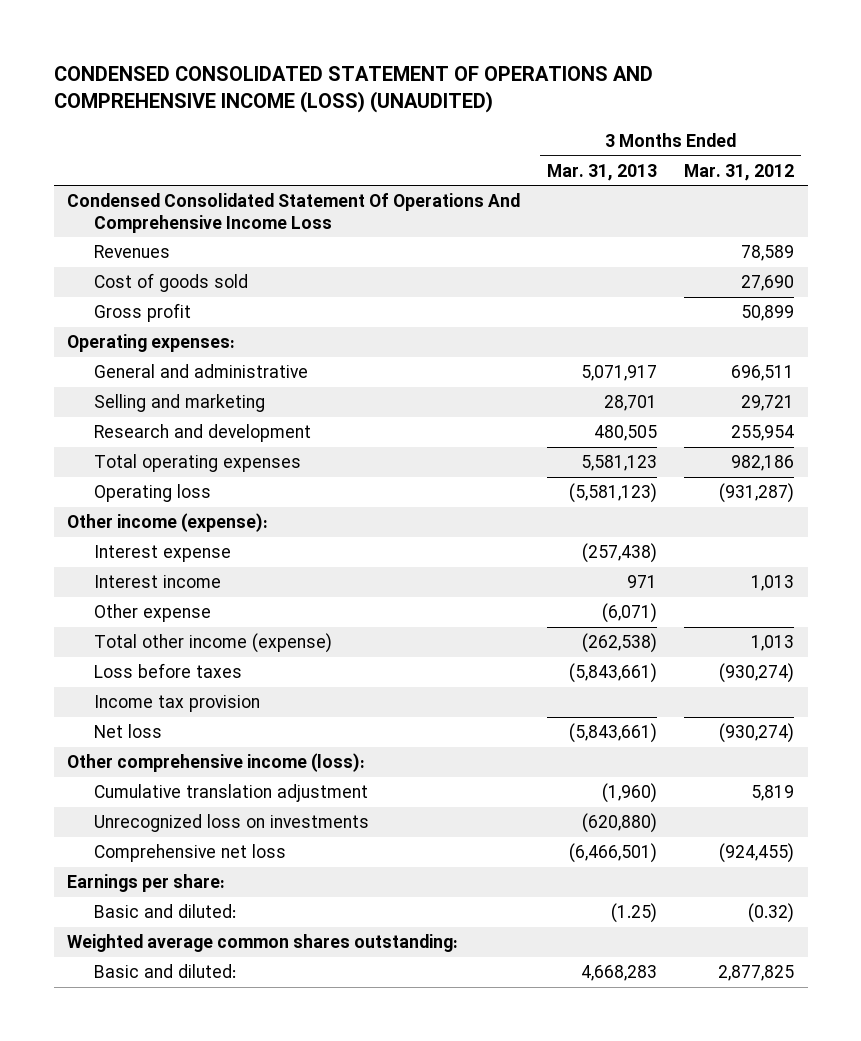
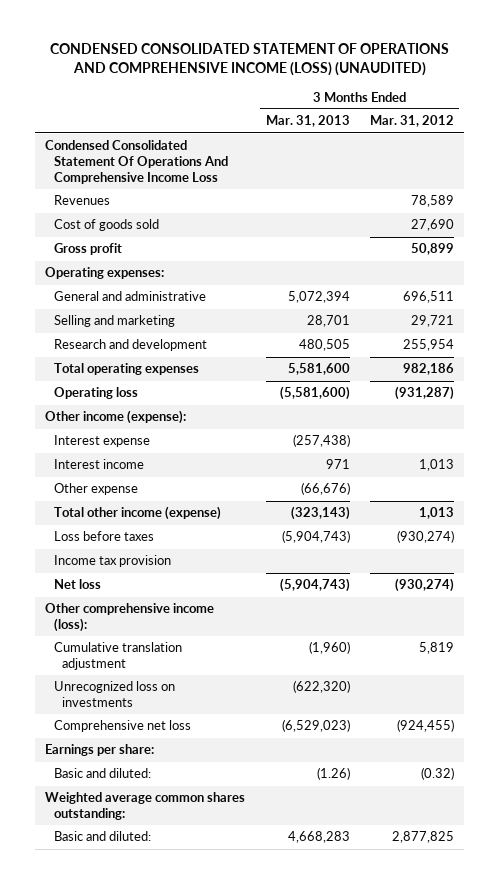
- General and administrative | 5,071,917 | 696,511
+ General and administrative | 5,072,394 | 696,511
- Total operating expenses | 5,581,123 | 982,186
- Operating loss | (5,581,123) | (931,287)
+ Total operating expenses | 5,581,600 | 982,186
+ Operating loss | (5,581,600) | (931,287)
- Other expense | (6,071) |
- Total other income (expense) | (262,538) | 1,013
- Loss before taxes | (5,843,661) | (930,274)
+ Other expense | (66,676) |
+ Total other income (expense) | (323,143) | 1,013
+ Loss before taxes | (5,904,743) | (930,274)
- Net loss | (5,843,661) | (930,274)
+ Net loss | (5,904,743) | (930,274)
- Unrecognized loss on investments | (620,880) |
- Comprehensive net loss | (6,466,501) | (924,455)
+ Unrecognized loss on investments | (622,320) |
+ Comprehensive net loss | (6,529,023) | (924,455)
- Basic and diluted: | (1.25) | (0.32)
+ Basic and diluted: | (1.26) | (0.32)

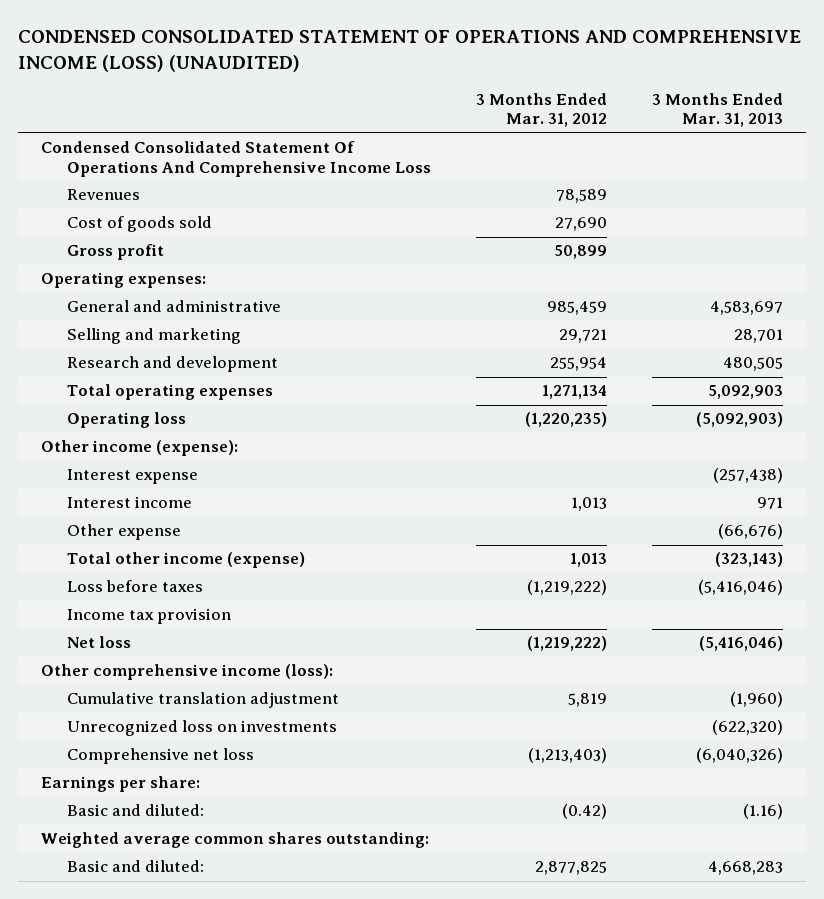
- | 3 Months Ended Mar. 31, 2013 | 3 Months Ended Mar. 31, 2012
+ | 3 Months Ended Mar. 31, 2012 | 3 Months Ended Mar. 31, 2013
- General and administrative | 5,072,394 | 696,511
+ General and administrative | 985,459 | 4,583,697
- Total operating expenses | 5,581,600 | 982,186
- Operating loss | (5,581,600) | (931,287)
+ Total operating expenses | 1,271,134 | 5,092,903
+ Operating loss | (1,220,235) | (5,092,903)
- Loss before taxes | (5,904,743) | (930,274)
+ Loss before taxes | (1,219,222) | (5,416,046)
- Net loss | (5,904,743) | (930,274)
+ Net loss | (1,219,222) | (5,416,046)
- Comprehensive net loss | (6,529,023) | (924,455)
+ Comprehensive net loss | (1,213,403) | (6,040,326)
- Basic and diluted: | (1.26) | (0.32)
+ Basic and diluted: | (0.42) | (1.16)

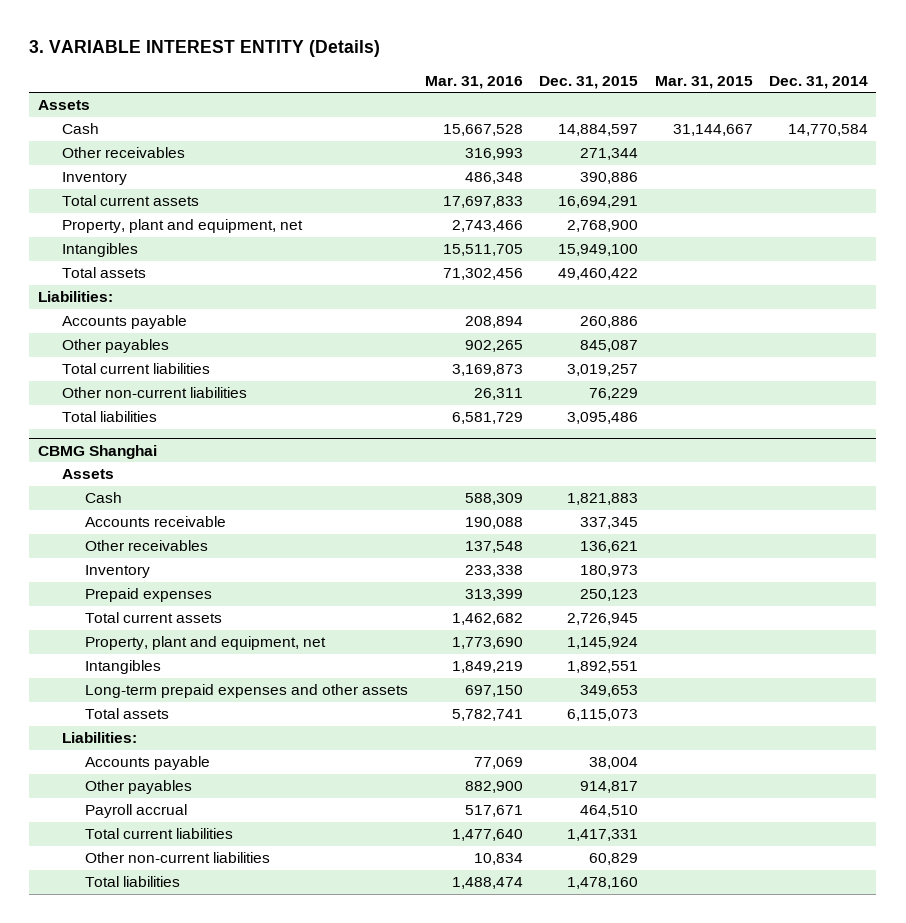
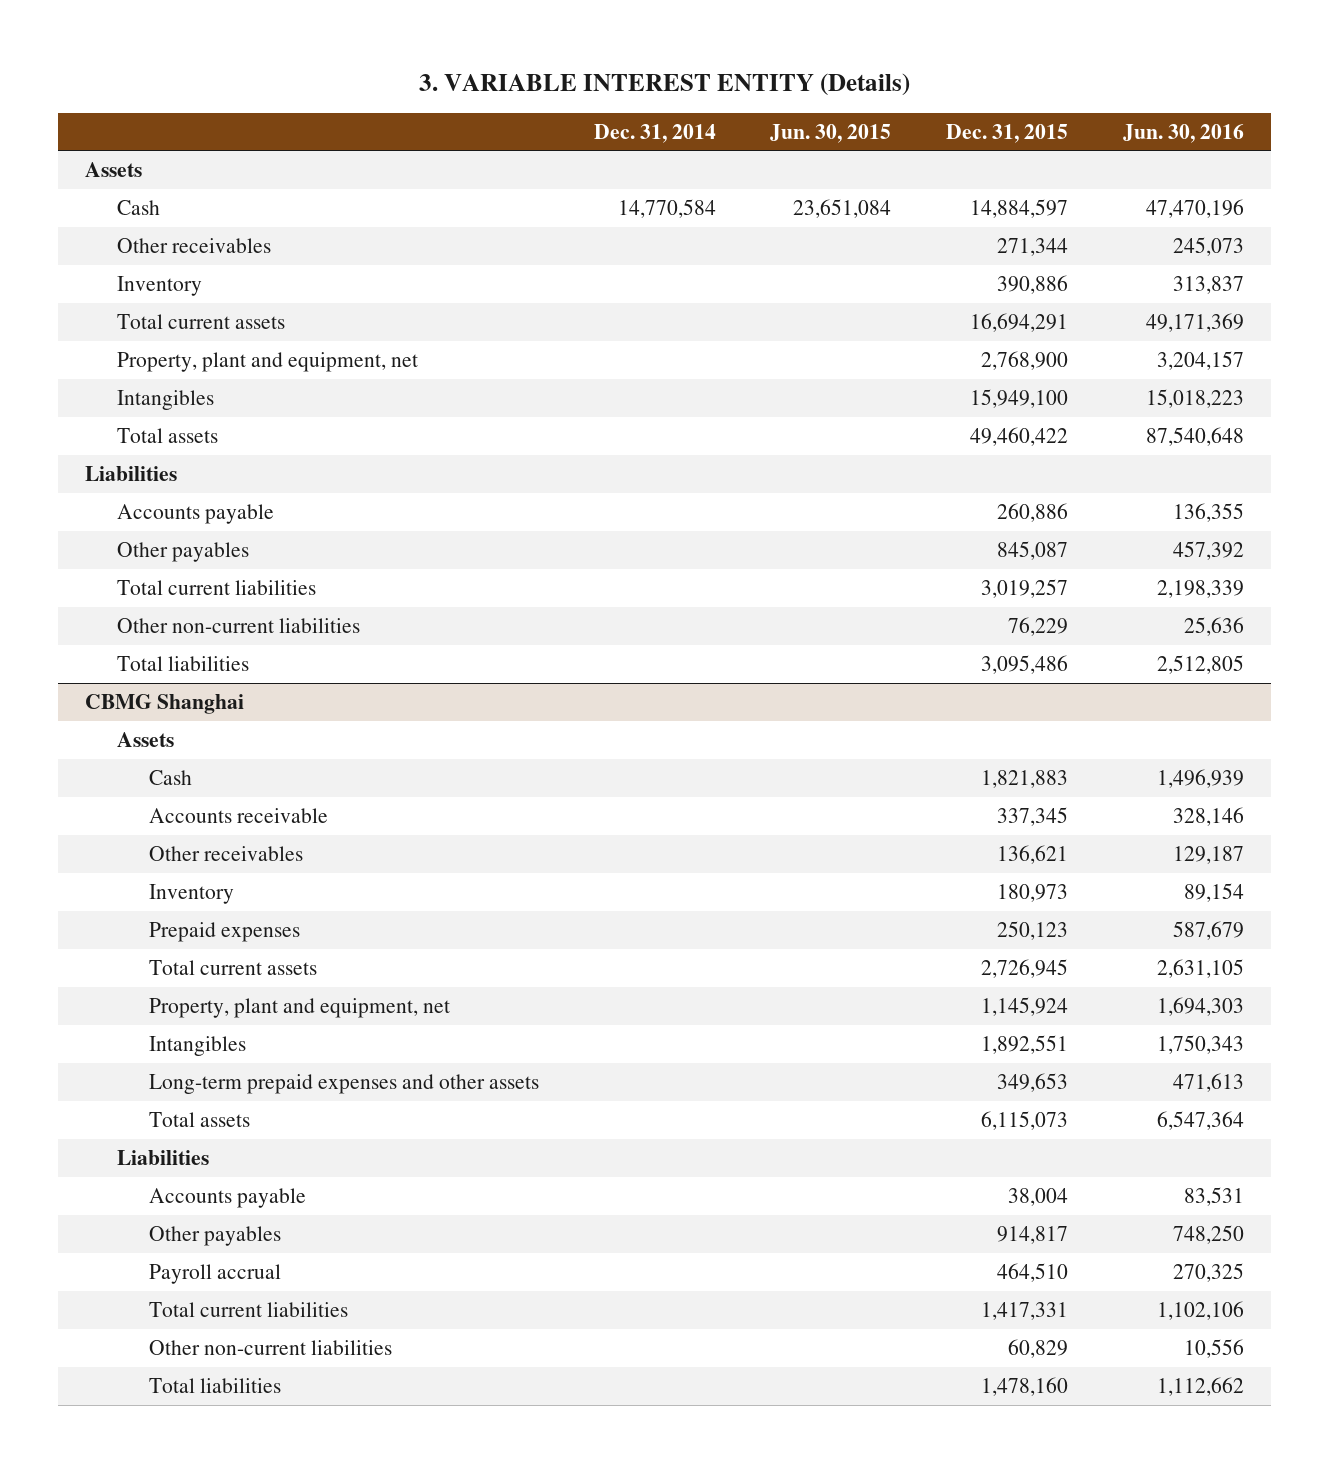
- | Mar. 31, 2016 | Dec. 31, 2015 | Mar. 31, 2015 | Dec. 31, 2014
+ | Dec. 31, 2014 | Jun. 30, 2015 | Dec. 31, 2015 | Jun. 30, 2016
- Liabilities:
+ Liabilities
@ CBMG Shanghai
- Liabilities:
+ Liabilities

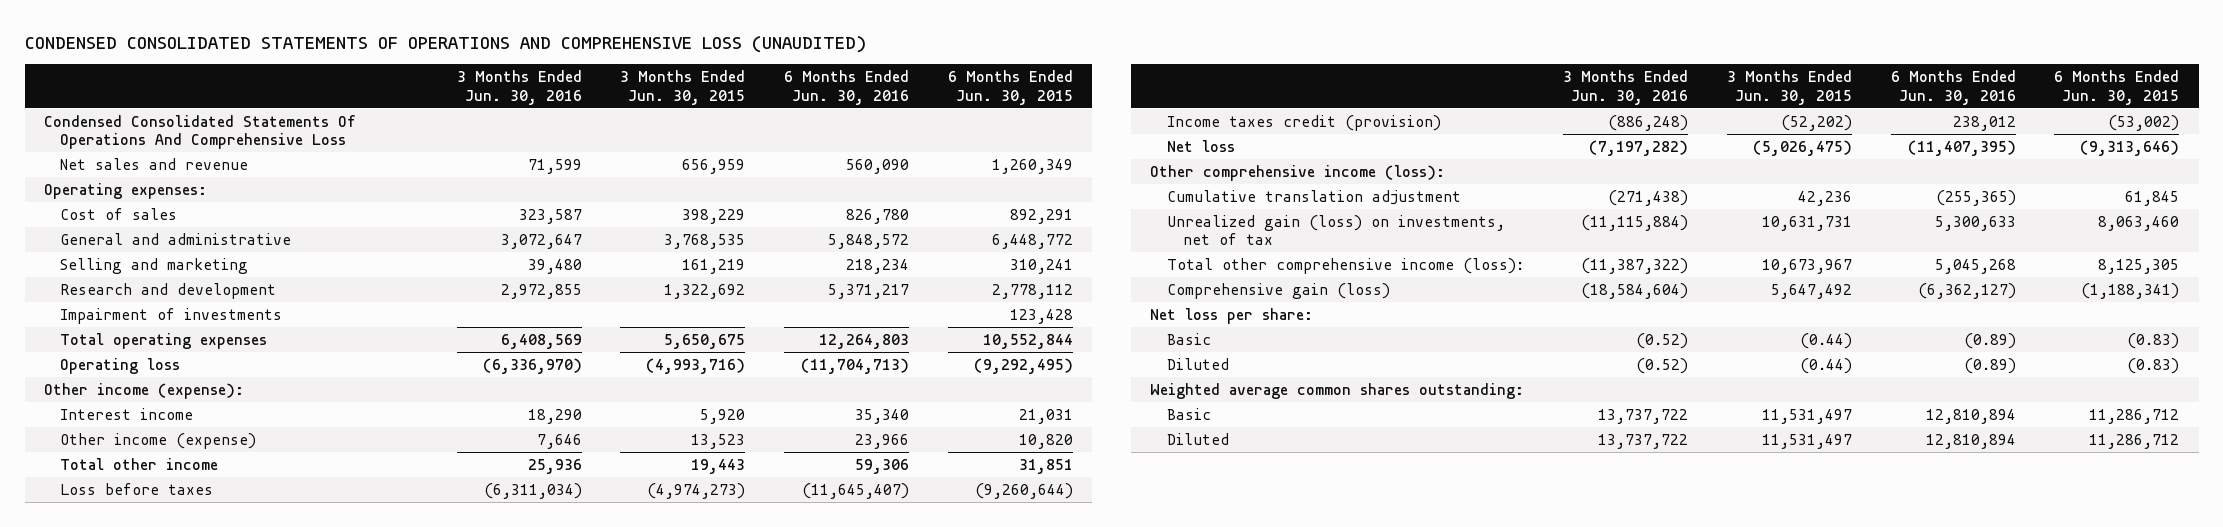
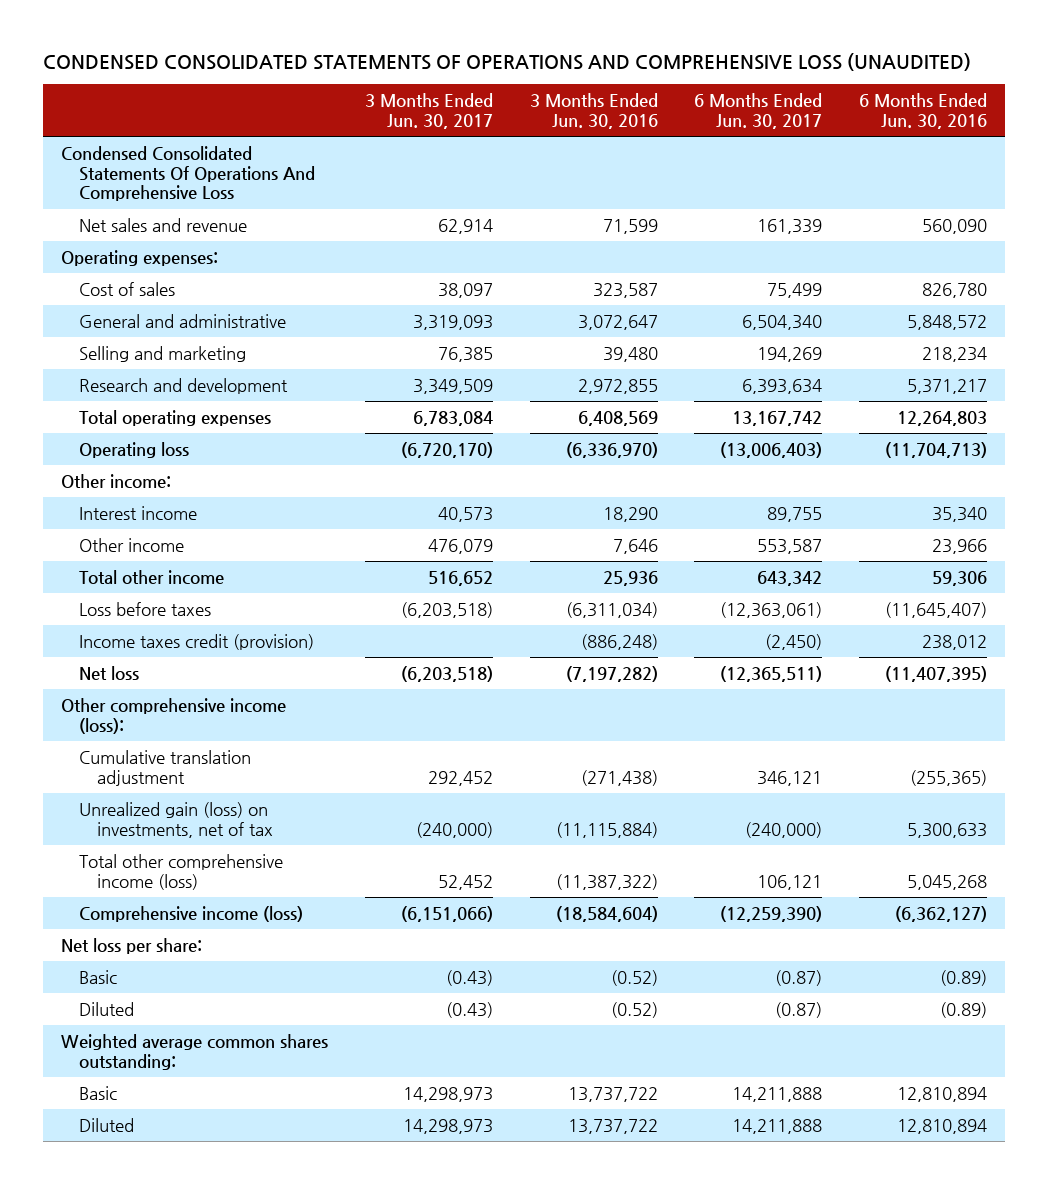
- | 3 Months Ended Jun. 30, 2016 | 3 Months Ended Jun. 30, 2015 | 6 Months Ended Jun. 30, 2016 | 6 Months Ended Jun. 30, 2015
+ | 3 Months Ended Jun. 30, 2017 | 3 Months Ended Jun. 30, 2016 | 6 Months Ended Jun. 30, 2017 | 6 Months Ended Jun. 30, 2016
- Impairment of investments | | | | 123,428
- Other income (expense):
+ Other income:
- Other income (expense) | 7,646 | 13,523 | 23,966 | 10,820
+ Other income | 476,079 | 7,646 | 553,587 | 23,966
- Total other comprehensive income (loss): | (11,387,322) | 10,673,967 | 5,045,268 | 8,125,305
- Comprehensive gain (loss) | (18,584,604) | 5,647,492 | (6,362,127) | (1,188,341)
+ Total other comprehensive income (loss) | 52,452 | (11,387,322) | 106,121 | 5,045,268
+ Comprehensive income (loss) | (6,151,066) | (18,584,604) | (12,259,390) | (6,362,127)

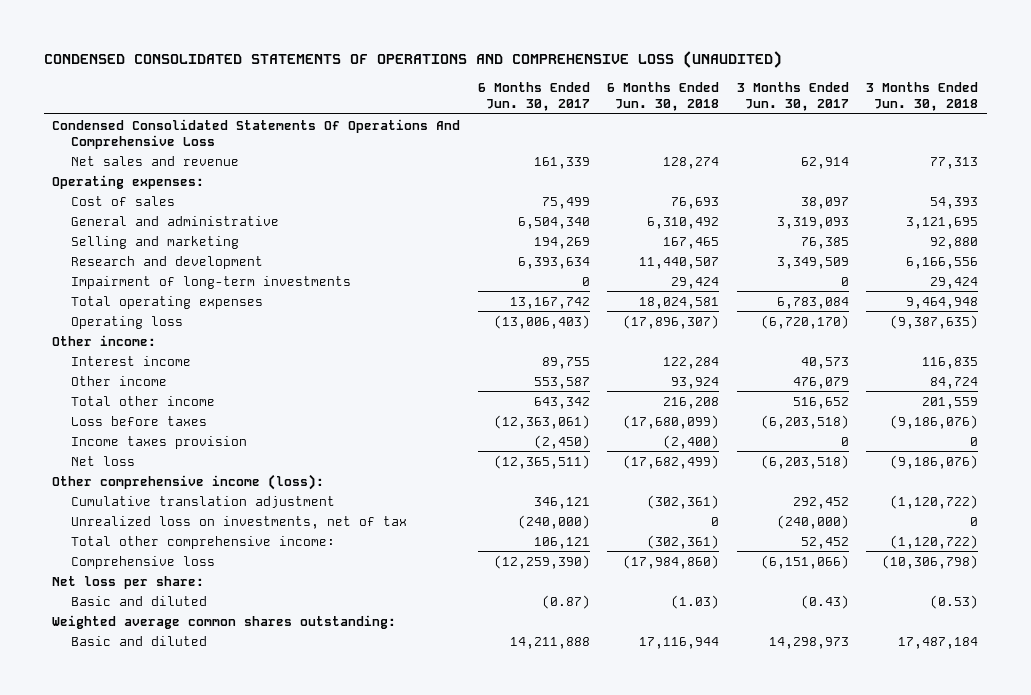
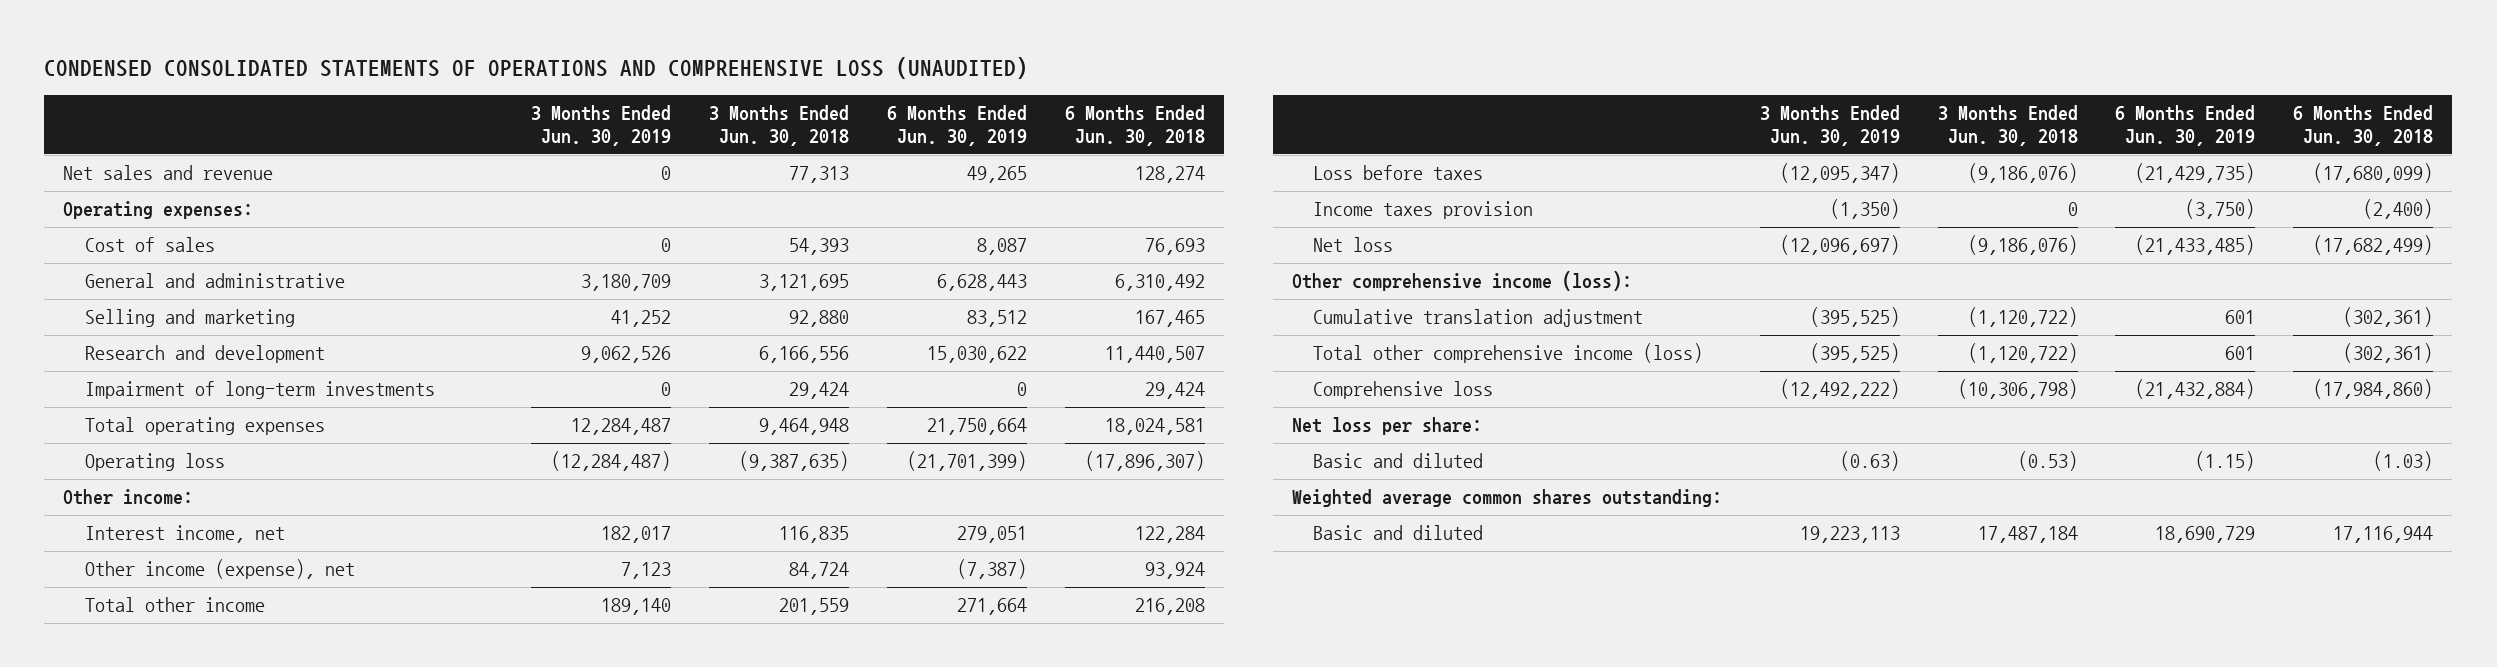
- | 6 Months Ended Jun. 30, 2017 | 6 Months Ended Jun. 30, 2018 | 3 Months Ended Jun. 30, 2017 | 3 Months Ended Jun. 30, 2018
+ | 3 Months Ended Jun. 30, 2019 | 3 Months Ended Jun. 30, 2018 | 6 Months Ended Jun. 30, 2019 | 6 Months Ended Jun. 30, 2018
- Condensed Consolidated Statements Of Operations And Comprehensive Loss
- Interest income | 89,755 | 122,284 | 40,573 | 116,835
- Other income | 553,587 | 93,924 | 476,079 | 84,724
+ Interest income, net | 182,017 | 116,835 | 279,051 | 122,284
+ Other income (expense), net | 7,123 | 84,724 | (7,387) | 93,924
- Unrealized loss on investments, net of tax | (240,000) | 0 | (240,000) | 0
- Total other comprehensive income: | 106,121 | (302,361) | 52,452 | (1,120,722)
+ Total other comprehensive income (loss) | (395,525) | (1,120,722) | 601 | (302,361)

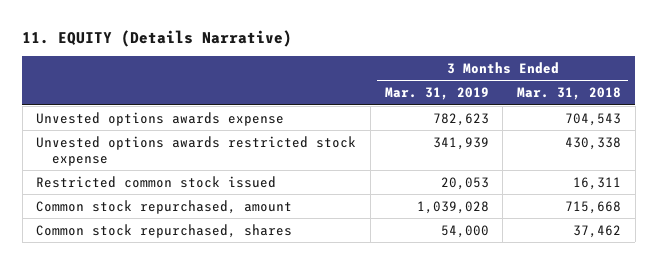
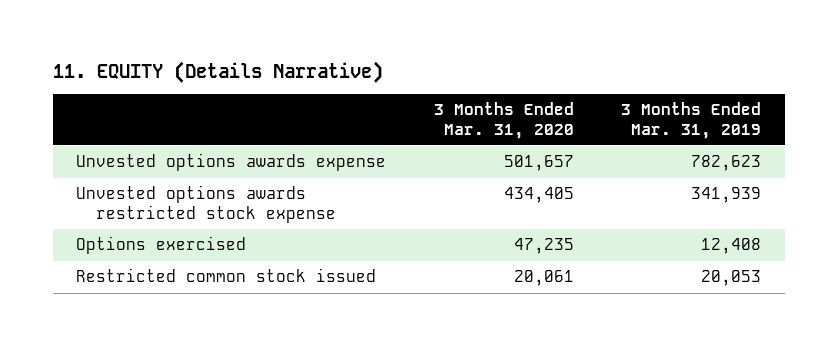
- | 3 Months Ended Mar. 31, 2019 | 3 Months Ended Mar. 31, 2018
+ | 3 Months Ended Mar. 31, 2020 | 3 Months Ended Mar. 31, 2019
+ Options exercised | 47,235 | 12,408
- Common stock repurchased, amount | 1,039,028 | 715,668
- Common stock repurchased, shares | 54,000 | 37,462

